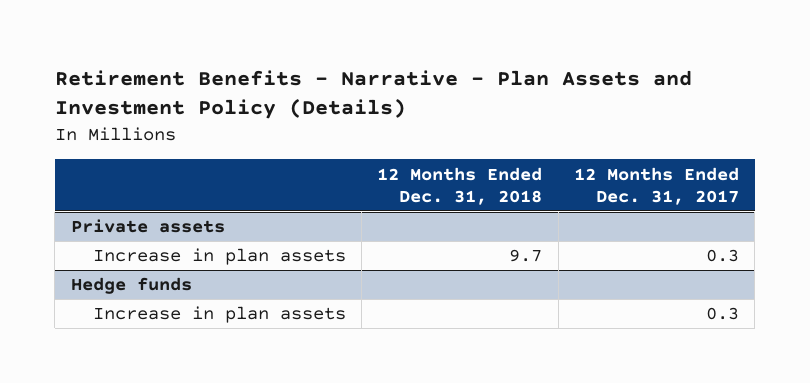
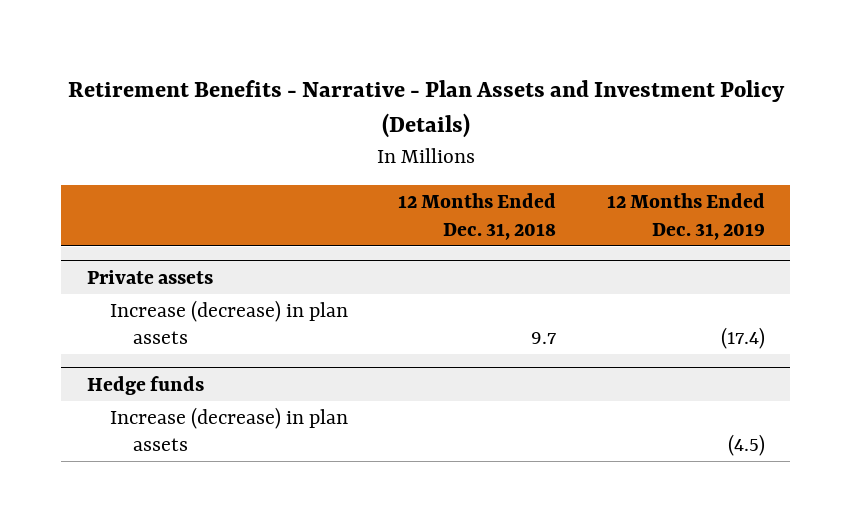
- | 12 Months Ended Dec. 31, 2018 | 12 Months Ended Dec. 31, 2017
+ | 12 Months Ended Dec. 31, 2018 | 12 Months Ended Dec. 31, 2019
@ Private assets
- Increase in plan assets | 9.7 | 0.3
+ Increase (decrease) in plan assets | 9.7 | (17.4)
@ Hedge funds
- Increase in plan assets | | 0.3
+ Increase (decrease) in plan assets | | (4.5)

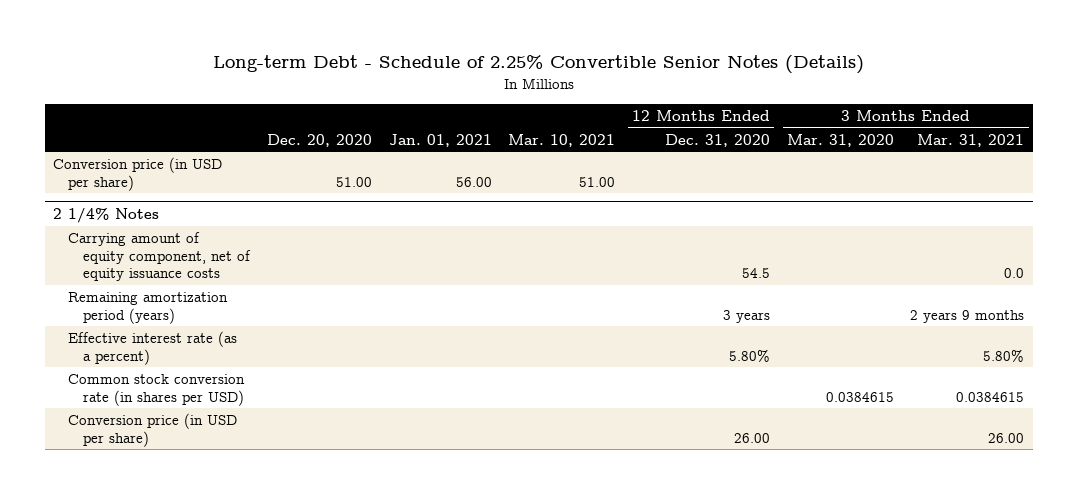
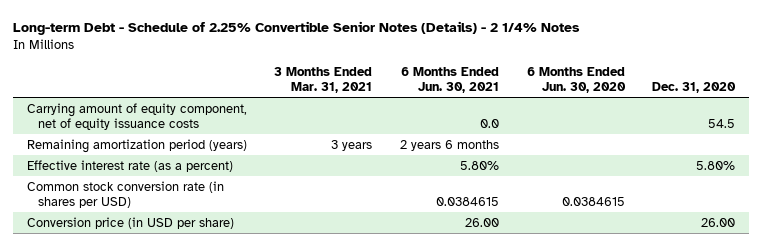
- Long-term Debt - Schedule of 2.25% Convertible Senior Notes (Details)
+ Long-term Debt - Schedule of 2.25% Convertible Senior Notes (Details) - 2 1/4% Notes
- | Dec. 20, 2020 | Jan. 01, 2021 | Mar. 10, 2021 | 12 Months Ended Dec. 31, 2020 | 3 Months Ended Mar. 31, 2020 | 3 Months Ended Mar. 31, 2021
+ | 3 Months Ended Mar. 31, 2021 | 6 Months Ended Jun. 30, 2021 | 6 Months Ended Jun. 30, 2020 | Dec. 31, 2020
+ Carrying amount of equity component, net of equity issuance costs | | 0.0 | | 54.5
+ Remaining amortization period (years) | 3 years | 2 years 6 months | |
+ Effective interest rate (as a percent) | | 5.80% | | 5.80%
+ Common stock conversion rate (in shares per USD) | | 0.0384615 | 0.0384615 |
- 2 1/4% Notes
- Carrying amount of equity component, net of equity issuance costs | | | | 54.5 | | 0.0
- Remaining amortization period (years) | | | | 3 years | | 2 years 9 months
- Effective interest rate (as a percent) | | | | 5.80% | | 5.80%
- Common stock conversion rate (in shares per USD) | | | | | 0.0384615 | 0.0384615
- Conversion price (in USD per share) | | | | 26.00 | | 26.00

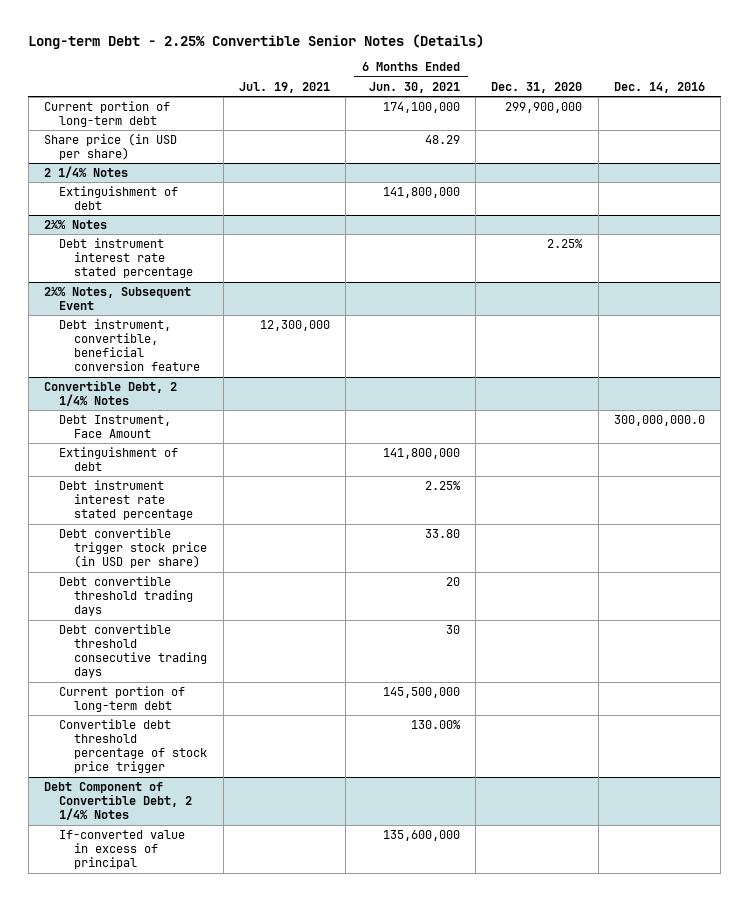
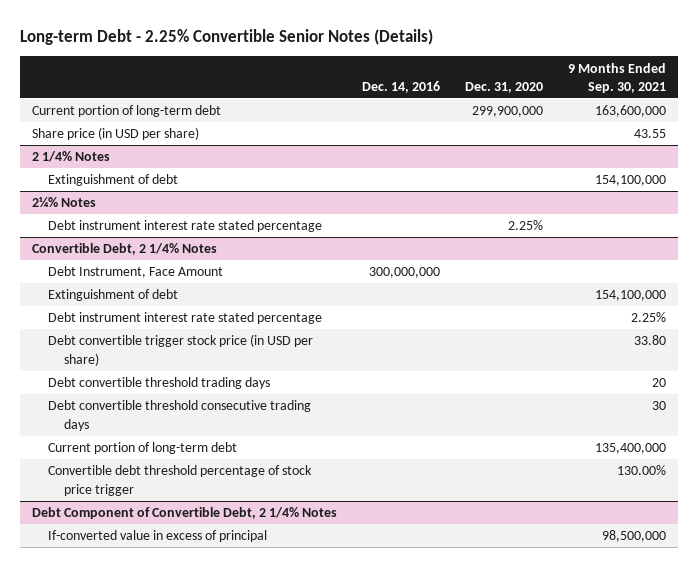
- | Jul. 19, 2021 | 6 Months Ended Jun. 30, 2021 | Dec. 31, 2020 | Dec. 14, 2016
+ | Dec. 14, 2016 | Dec. 31, 2020 | 9 Months Ended Sep. 30, 2021
- 2¼% Notes, Subsequent Event
- Debt instrument, convertible, beneficial conversion feature | 12,300,000 | | |
@ Convertible Debt, 2 1/4% Notes
- Debt Instrument, Face Amount | | | | 300,000,000.0
+ Debt Instrument, Face Amount | 300,000,000 | |

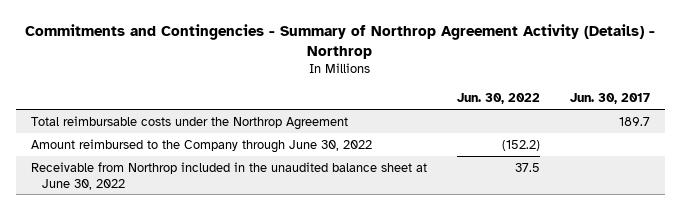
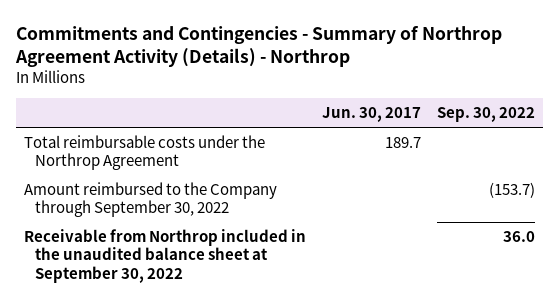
- | Jun. 30, 2022 | Jun. 30, 2017
+ | Jun. 30, 2017 | Sep. 30, 2022
- Amount reimbursed to the Company through June 30, 2022 | (152.2) |
- Receivable from Northrop included in the unaudited balance sheet at June 30, 2022 | 37.5 |
+ Amount reimbursed to the Company through September 30, 2022 | | (153.7)
+ Receivable from Northrop included in the unaudited balance sheet at September 30, 2022 | | 36.0

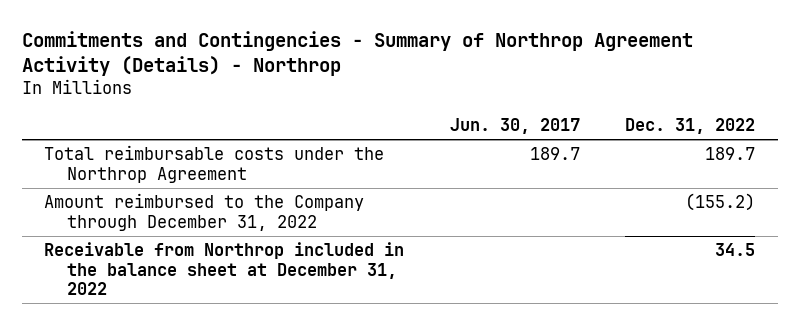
- | Jun. 30, 2017 | Sep. 30, 2022
+ | Jun. 30, 2017 | Dec. 31, 2022
- Amount reimbursed to the Company through September 30, 2022 | | (153.7)
- Receivable from Northrop included in the unaudited balance sheet at September 30, 2022 | | 36.0
+ Amount reimbursed to the Company through December 31, 2022 | | (155.2)
+ Receivable from Northrop included in the balance sheet at December 31, 2022 | | 34.5

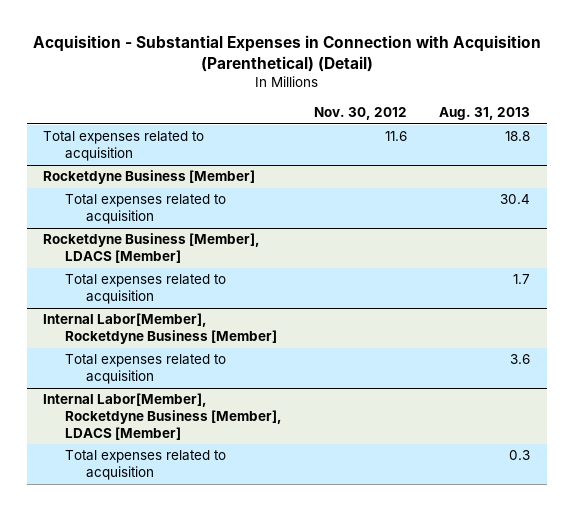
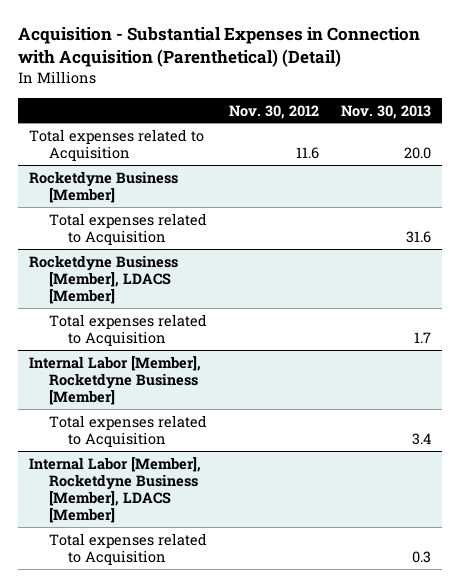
- | Nov. 30, 2012 | Aug. 31, 2013
+ | Nov. 30, 2012 | Nov. 30, 2013
- Total expenses related to acquisition | 11.6 | 18.8
+ Total expenses related to Acquisition | 11.6 | 20.0
@ Rocketdyne Business [Member]
- Total expenses related to acquisition | | 30.4
+ Total expenses related to Acquisition | | 31.6
@ Rocketdyne Business [Member], LDACS [Member]
- Total expenses related to acquisition | | 1.7
- Internal Labor[Member], Rocketdyne Business [Member]
- Total expenses related to acquisition | | 3.6
- Internal Labor[Member], Rocketdyne Business [Member], LDACS [Member]
- Total expenses related to acquisition | | 0.3
@ Rocketdyne Business [Member], LDACS [Member]
+ Total expenses related to Acquisition | | 1.7
+ Internal Labor [Member], Rocketdyne Business [Member]
+ Total expenses related to Acquisition | | 3.4
+ Internal Labor [Member], Rocketdyne Business [Member], LDACS [Member]
+ Total expenses related to Acquisition | | 0.3

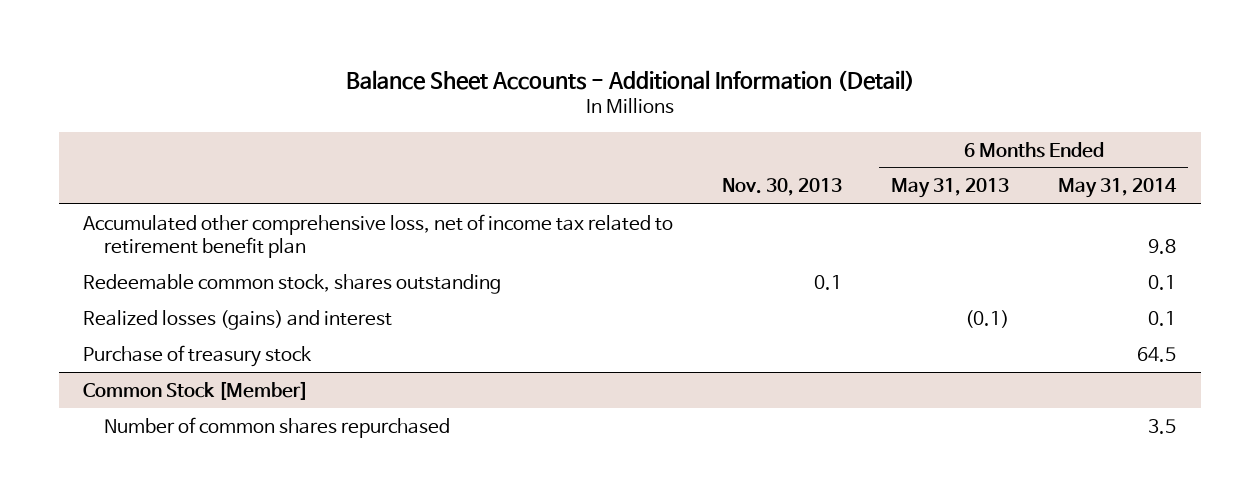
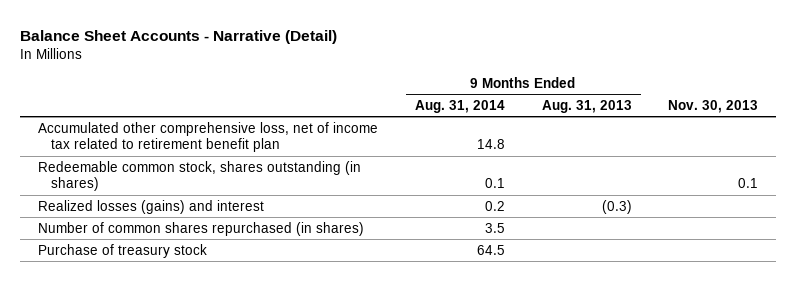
- Balance Sheet Accounts - Additional Information (Detail)
+ Balance Sheet Accounts - Narrative (Detail)
- | Nov. 30, 2013 | 6 Months Ended May 31, 2013 | 6 Months Ended May 31, 2014
+ | 9 Months Ended Aug. 31, 2014 | 9 Months Ended Aug. 31, 2013 | Nov. 30, 2013
- Redeemable common stock, shares outstanding | 0.1 | | 0.1
+ Redeemable common stock, shares outstanding (in shares) | 0.1 | | 0.1
+ Number of common shares repurchased (in shares) | 3.5 | |
- Common Stock [Member]
- Number of common shares repurchased | | | 3.5

